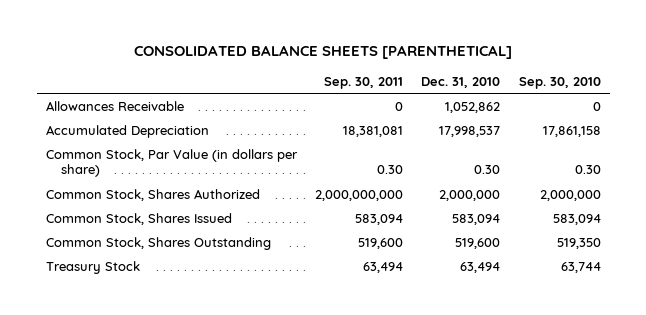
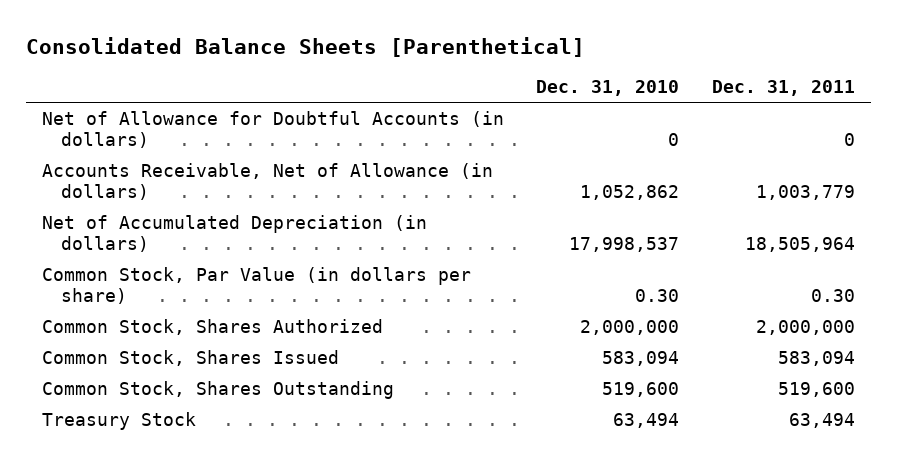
- CONSOLIDATED BALANCE SHEETS [PARENTHETICAL]
+ Consolidated Balance Sheets [Parenthetical]
- | Sep. 30, 2011 | Dec. 31, 2010 | Sep. 30, 2010
+ | Dec. 31, 2010 | Dec. 31, 2011
- Allowances Receivable | 0 | 1,052,862 | 0
- Accumulated Depreciation | 18,381,081 | 17,998,537 | 17,861,158
+ Net of Allowance for Doubtful Accounts (in dollars) | 0 | 0
+ Accounts Receivable, Net of Allowance (in dollars) | 1,052,862 | 1,003,779
+ Net of Accumulated Depreciation (in dollars) | 17,998,537 | 18,505,964

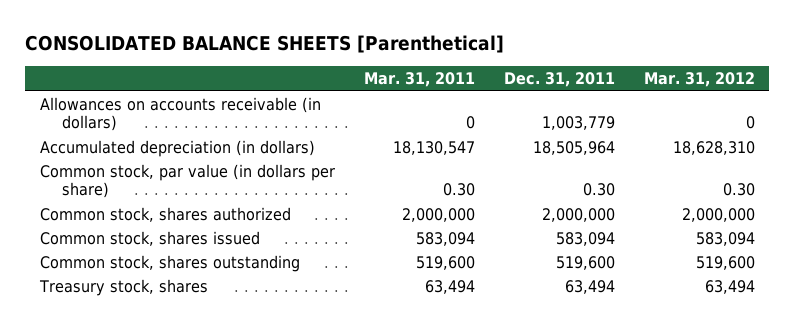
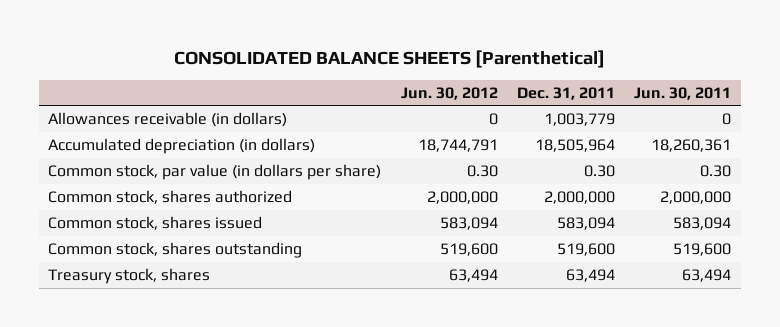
- | Mar. 31, 2011 | Dec. 31, 2011 | Mar. 31, 2012
+ | Jun. 30, 2012 | Dec. 31, 2011 | Jun. 30, 2011
- Allowances on accounts receivable (in dollars) | 0 | 1,003,779 | 0
+ Allowances receivable (in dollars) | 0 | 1,003,779 | 0

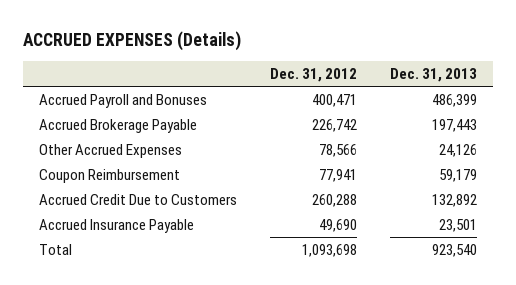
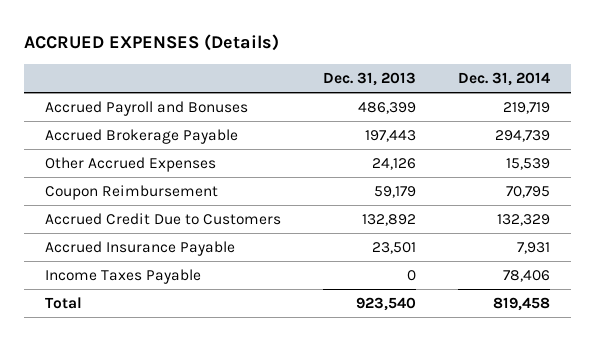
- | Dec. 31, 2012 | Dec. 31, 2013
+ | Dec. 31, 2013 | Dec. 31, 2014
+ Income Taxes Payable | 0 | 78,406

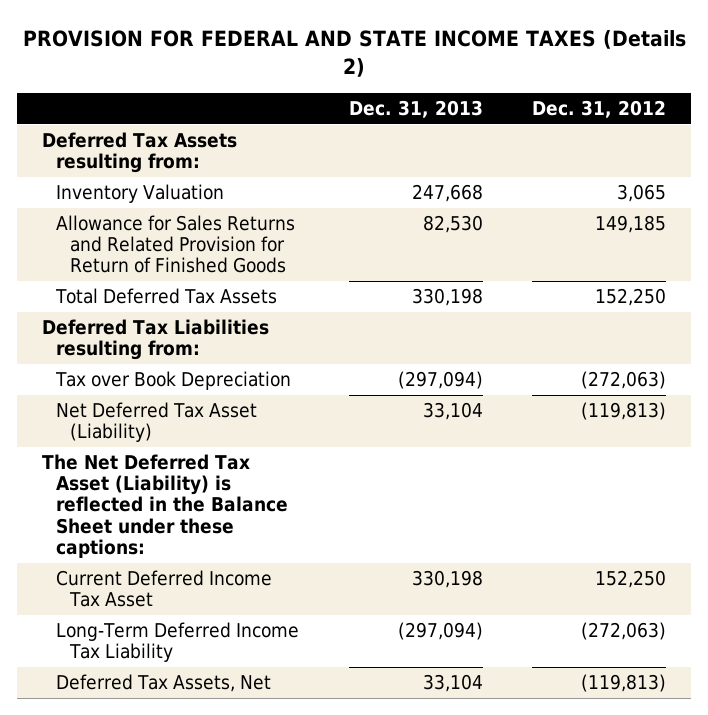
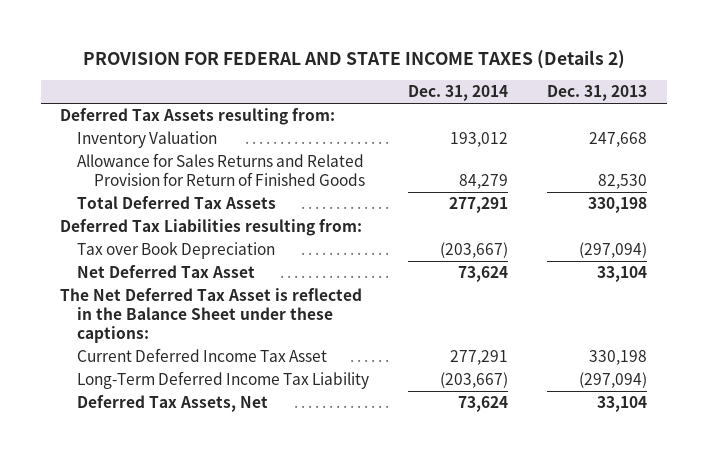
- | Dec. 31, 2013 | Dec. 31, 2012
+ | Dec. 31, 2014 | Dec. 31, 2013
- Net Deferred Tax Asset (Liability) | 33,104 | (119,813)
- The Net Deferred Tax Asset (Liability) is reflected in the Balance Sheet under these captions:
+ Net Deferred Tax Asset | 73,624 | 33,104
+ The Net Deferred Tax Asset is reflected in the Balance Sheet under these captions:

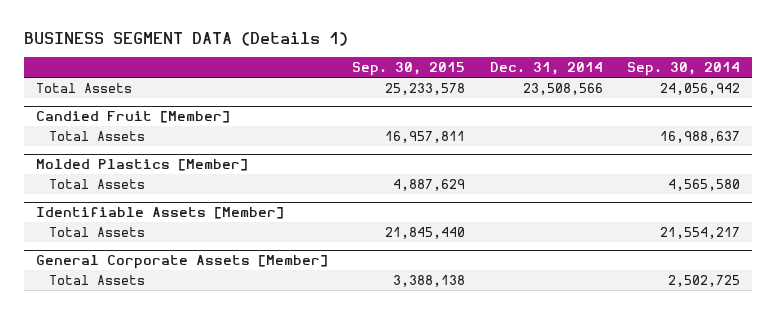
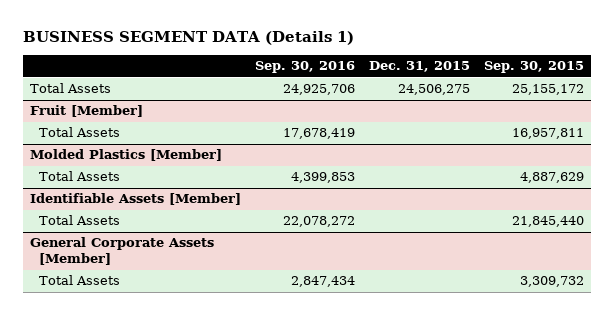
- | Sep. 30, 2015 | Dec. 31, 2014 | Sep. 30, 2014
+ | Sep. 30, 2016 | Dec. 31, 2015 | Sep. 30, 2015
- Total Assets | 25,233,578 | 23,508,566 | 24,056,942
- Candied Fruit [Member]
+ Total Assets | 24,925,706 | 24,506,275 | 25,155,172
+ Fruit [Member]
@ General Corporate Assets [Member]
- Total Assets | 3,388,138 | | 2,502,725
+ Total Assets | 2,847,434 | | 3,309,732

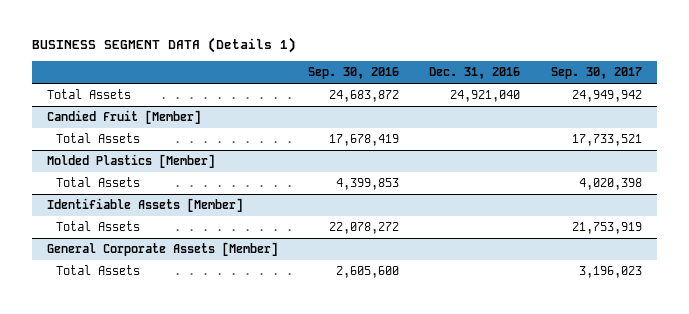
- | Sep. 30, 2016 | Dec. 31, 2015 | Sep. 30, 2015
+ | Sep. 30, 2016 | Dec. 31, 2016 | Sep. 30, 2017
- Total Assets | 24,925,706 | 24,506,275 | 25,155,172
- Fruit [Member]
+ Total Assets | 24,683,872 | 24,921,040 | 24,949,942
+ Candied Fruit [Member]
@ General Corporate Assets [Member]
- Total Assets | 2,847,434 | | 3,309,732
+ Total Assets | 2,605,600 | | 3,196,023

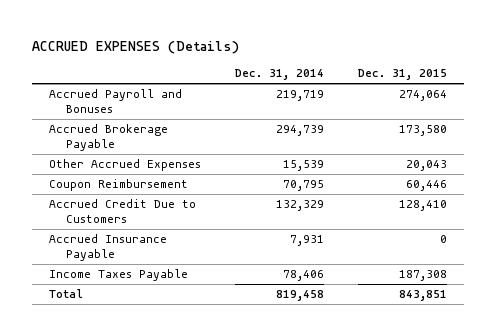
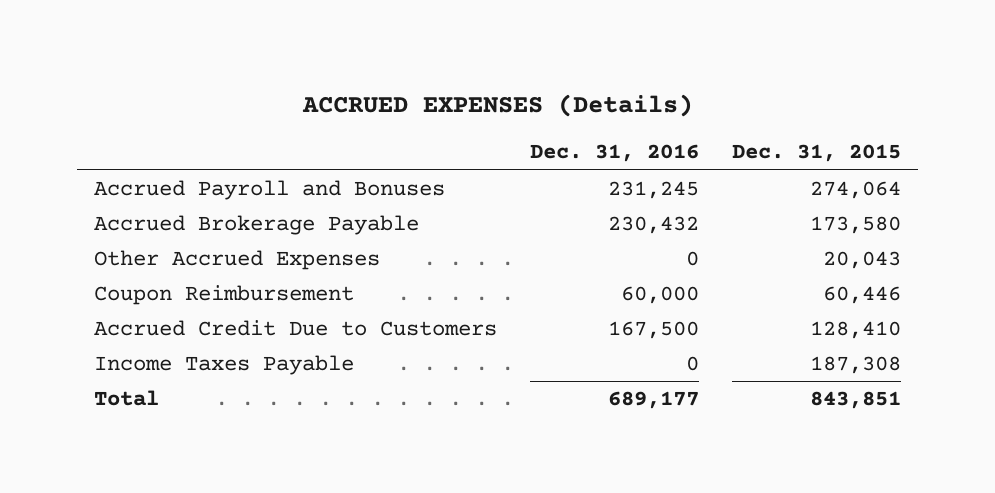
- | Dec. 31, 2014 | Dec. 31, 2015
+ | Dec. 31, 2016 | Dec. 31, 2015
- Accrued Insurance Payable | 7,931 | 0

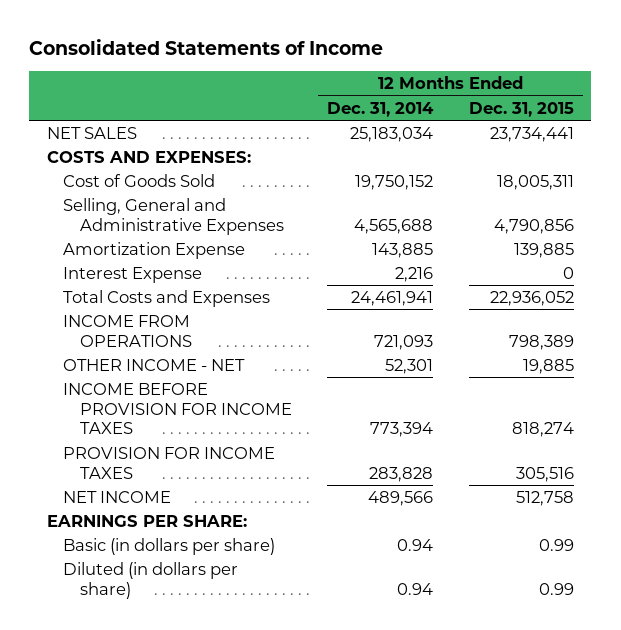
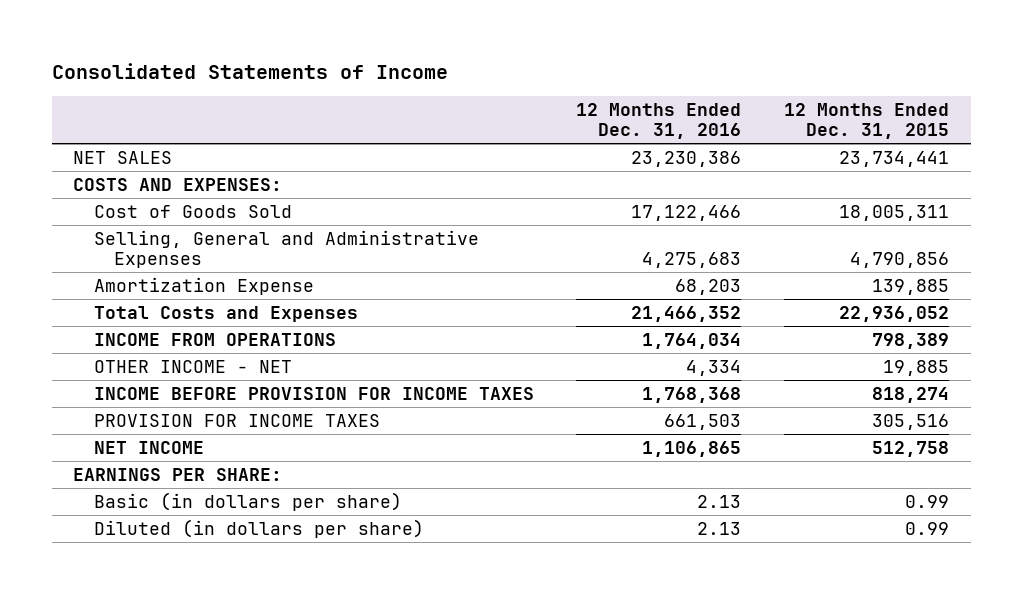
- | 12 Months Ended Dec. 31, 2014 | 12 Months Ended Dec. 31, 2015
+ | 12 Months Ended Dec. 31, 2016 | 12 Months Ended Dec. 31, 2015
- Interest Expense | 2,216 | 0

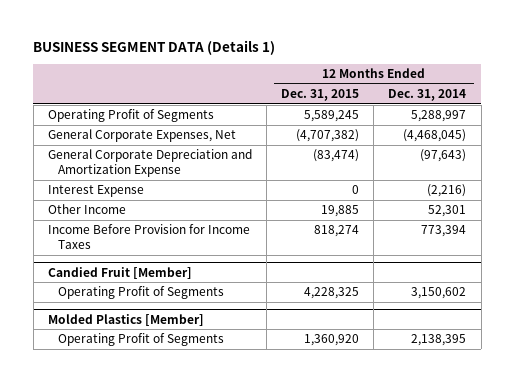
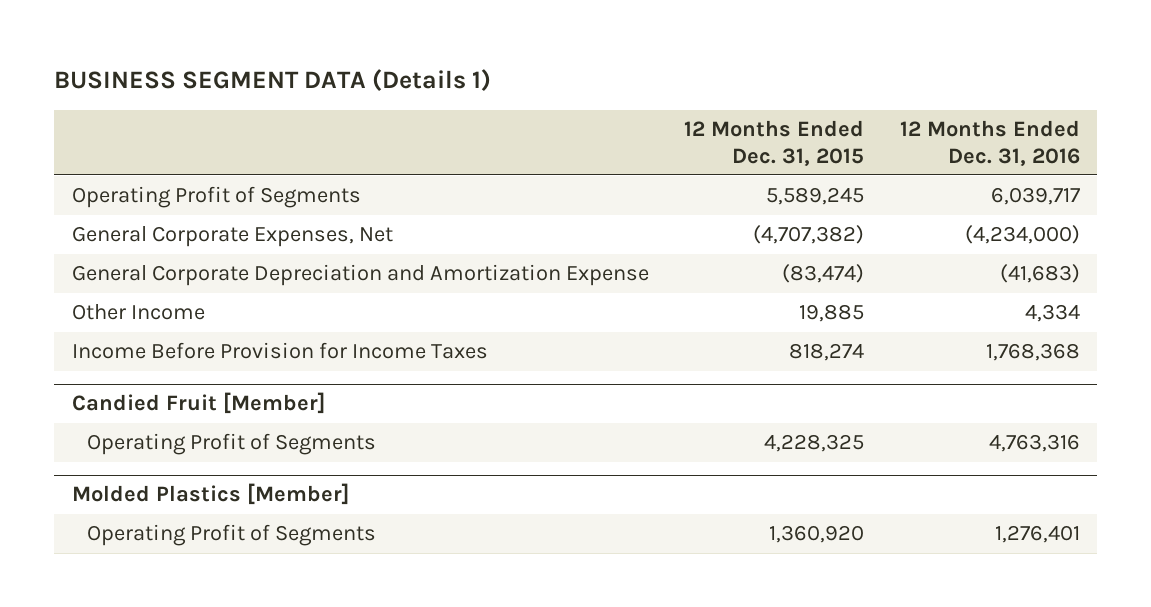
- | 12 Months Ended Dec. 31, 2015 | 12 Months Ended Dec. 31, 2014
+ | 12 Months Ended Dec. 31, 2015 | 12 Months Ended Dec. 31, 2016
- Interest Expense | 0 | (2,216)

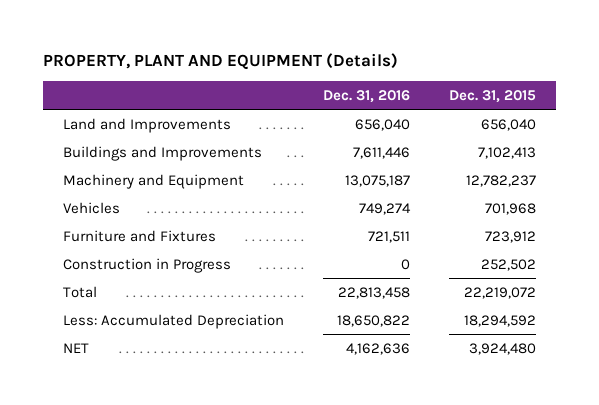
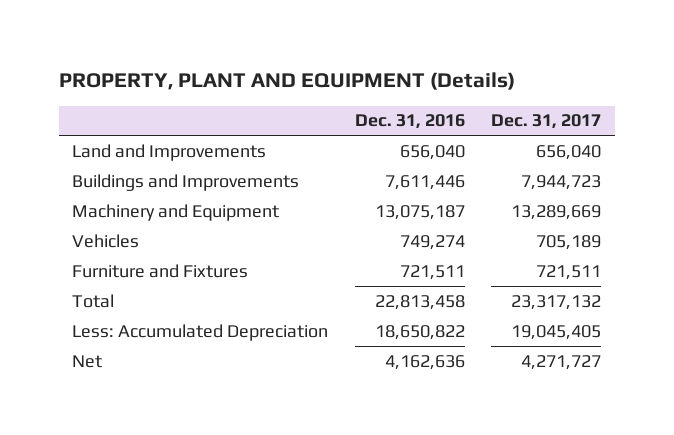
- | Dec. 31, 2016 | Dec. 31, 2015
+ | Dec. 31, 2016 | Dec. 31, 2017
- Construction in Progress | 0 | 252,502
- NET | 4,162,636 | 3,924,480
+ Net | 4,162,636 | 4,271,727

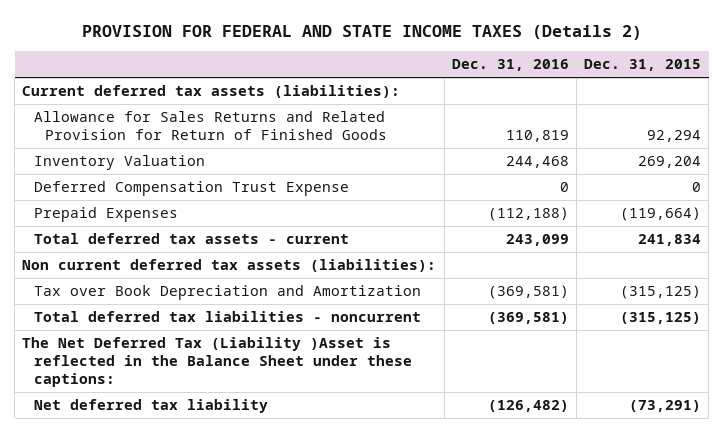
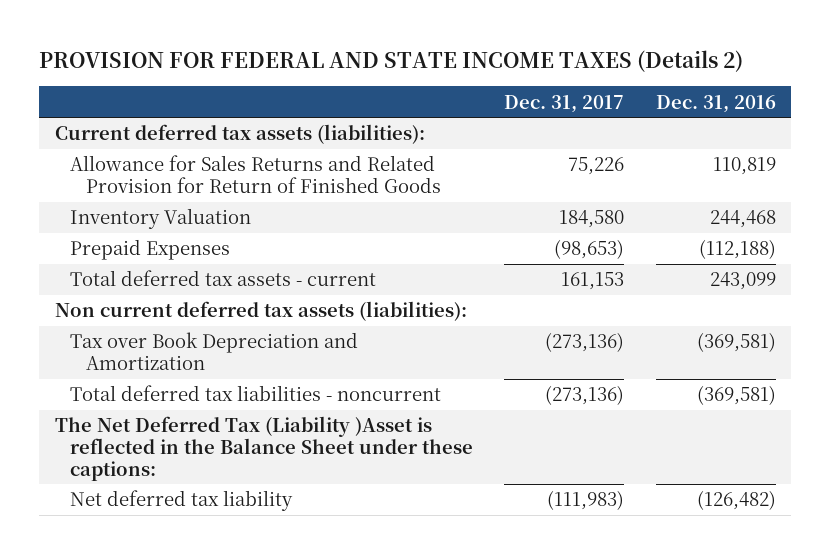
- | Dec. 31, 2016 | Dec. 31, 2015
+ | Dec. 31, 2017 | Dec. 31, 2016
- Deferred Compensation Trust Expense | 0 | 0

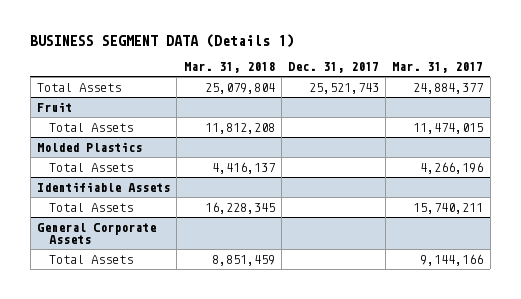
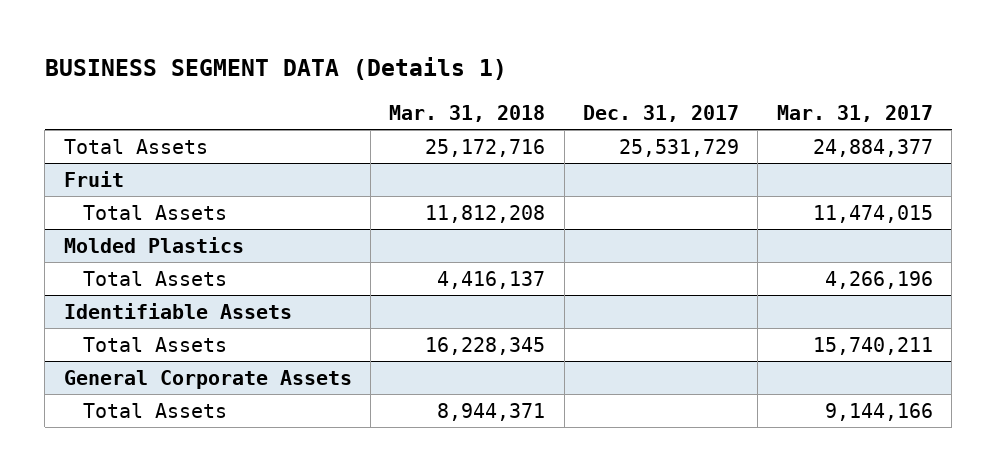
- Total Assets | 25,079,804 | 25,521,743 | 24,884,377
+ Total Assets | 25,172,716 | 25,531,729 | 24,884,377
@ General Corporate Assets
- Total Assets | 8,851,459 | | 9,144,166
+ Total Assets | 8,944,371 | | 9,144,166

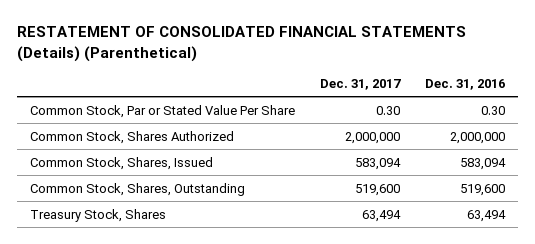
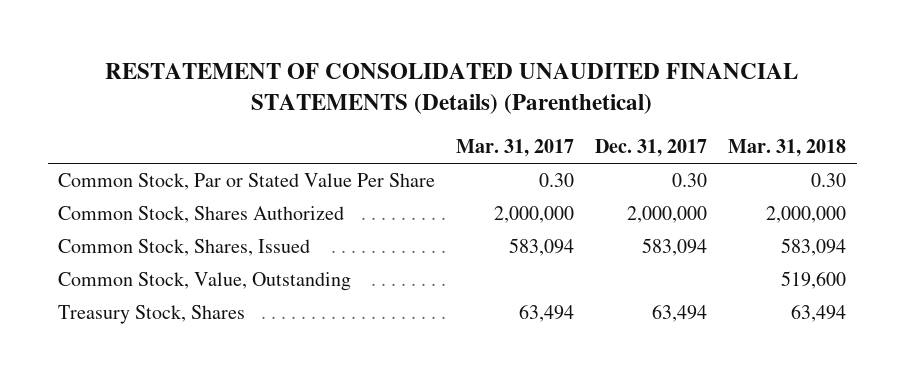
- RESTATEMENT OF CONSOLIDATED FINANCIAL STATEMENTS (Details) (Parenthetical)
+ RESTATEMENT OF CONSOLIDATED UNAUDITED FINANCIAL STATEMENTS (Details) (Parenthetical)
- | Dec. 31, 2017 | Dec. 31, 2016
+ | Mar. 31, 2017 | Dec. 31, 2017 | Mar. 31, 2018
- Common Stock, Shares, Outstanding | 519,600 | 519,600
+ Common Stock, Value, Outstanding | | | 519,600

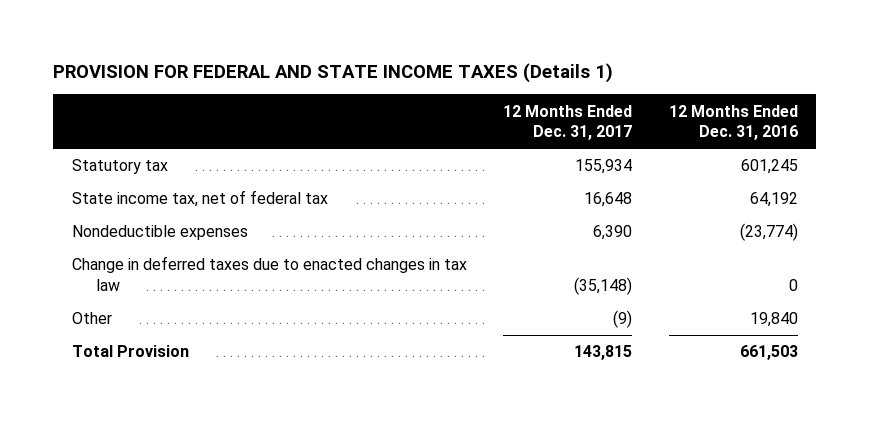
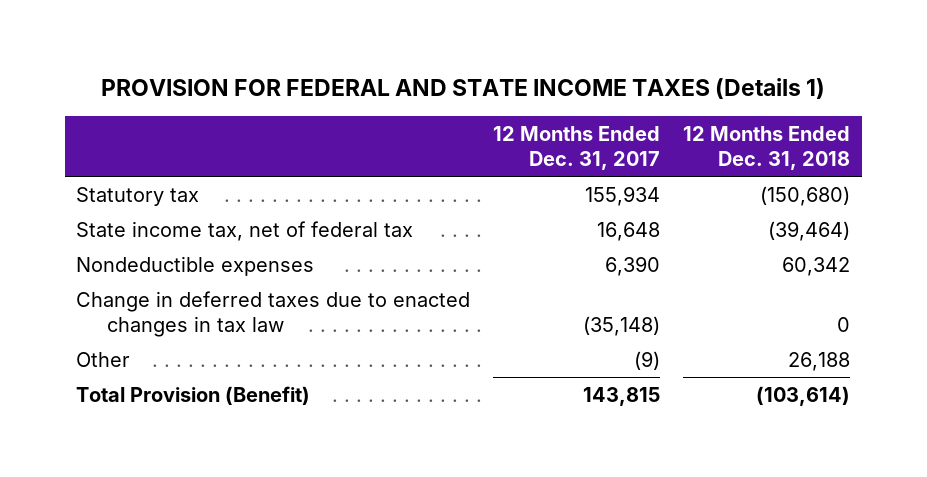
- | 12 Months Ended Dec. 31, 2017 | 12 Months Ended Dec. 31, 2016
+ | 12 Months Ended Dec. 31, 2017 | 12 Months Ended Dec. 31, 2018
- Total Provision | 143,815 | 661,503
+ Total Provision (Benefit) | 143,815 | (103,614)

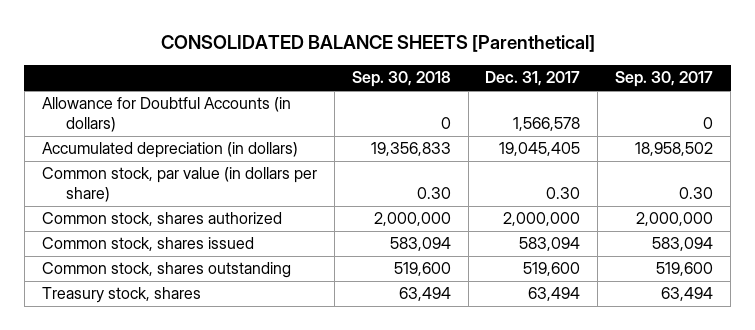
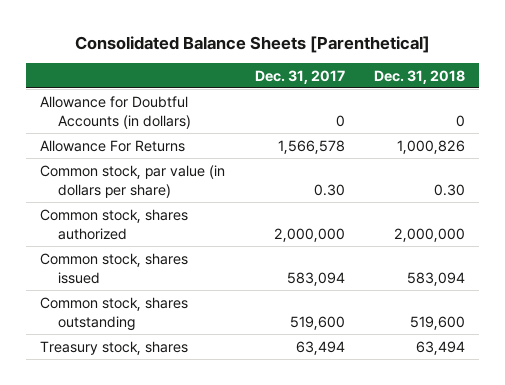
- CONSOLIDATED BALANCE SHEETS [Parenthetical]
+ Consolidated Balance Sheets [Parenthetical]
- | Sep. 30, 2018 | Dec. 31, 2017 | Sep. 30, 2017
+ | Dec. 31, 2017 | Dec. 31, 2018
- Allowance for Doubtful Accounts (in dollars) | 0 | 1,566,578 | 0
- Accumulated depreciation (in dollars) | 19,356,833 | 19,045,405 | 18,958,502
+ Allowance for Doubtful Accounts (in dollars) | 0 | 0
+ Allowance For Returns | 1,566,578 | 1,000,826

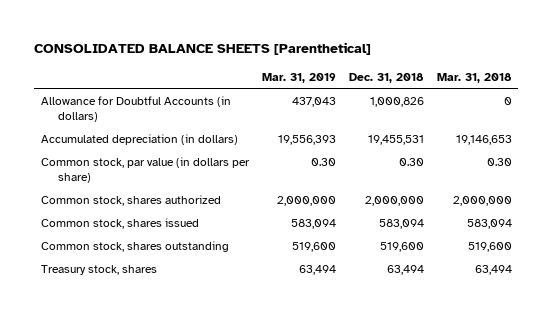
- Consolidated Balance Sheets [Parenthetical]
+ CONSOLIDATED BALANCE SHEETS [Parenthetical]
- | Dec. 31, 2017 | Dec. 31, 2018
+ | Mar. 31, 2019 | Dec. 31, 2018 | Mar. 31, 2018
- Allowance for Doubtful Accounts (in dollars) | 0 | 0
- Allowance For Returns | 1,566,578 | 1,000,826
+ Allowance for Doubtful Accounts (in dollars) | 437,043 | 1,000,826 | 0
+ Accumulated depreciation (in dollars) | 19,556,393 | 19,455,531 | 19,146,653

